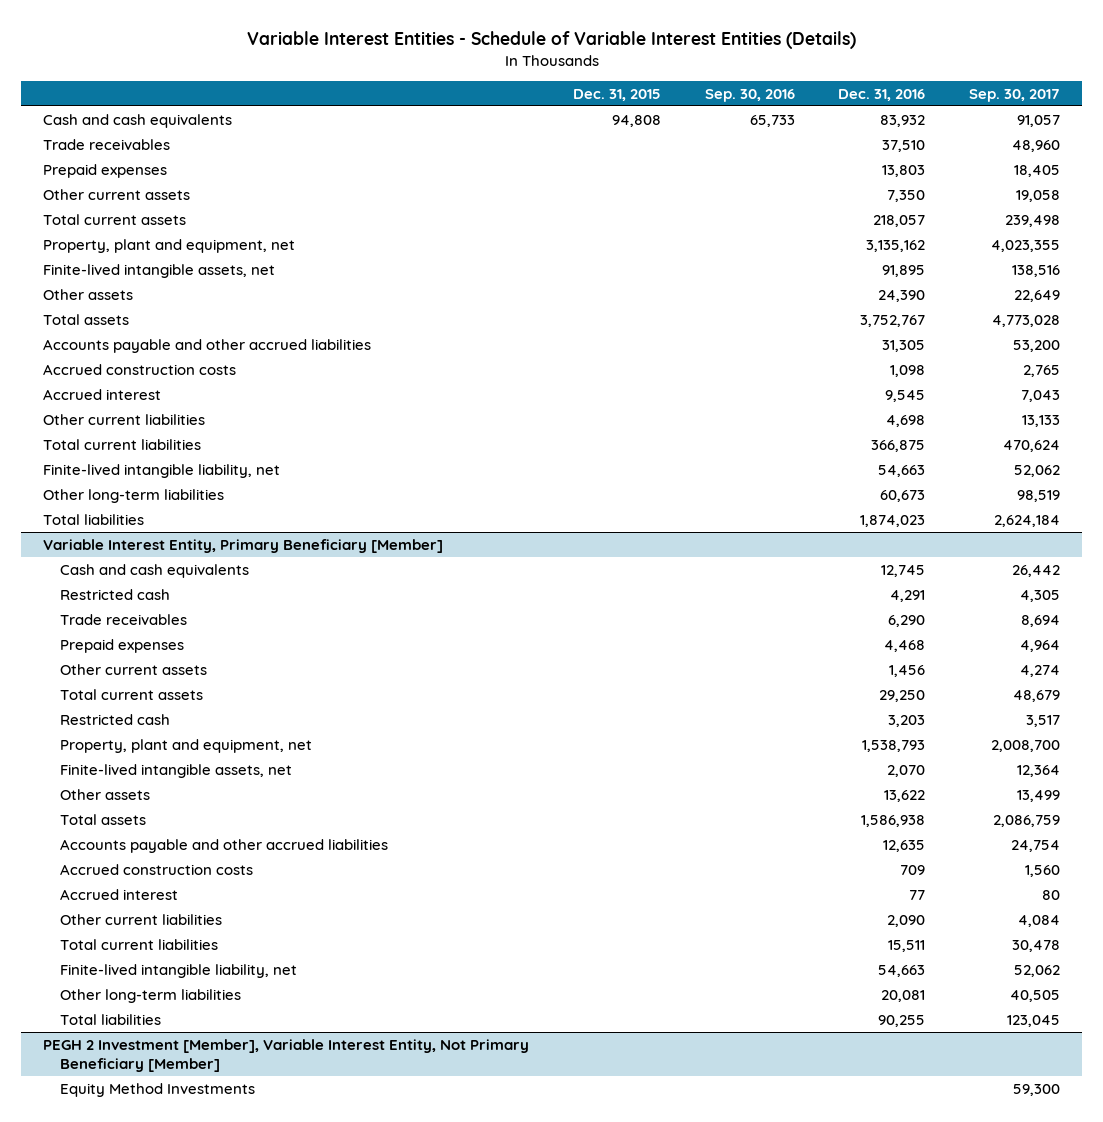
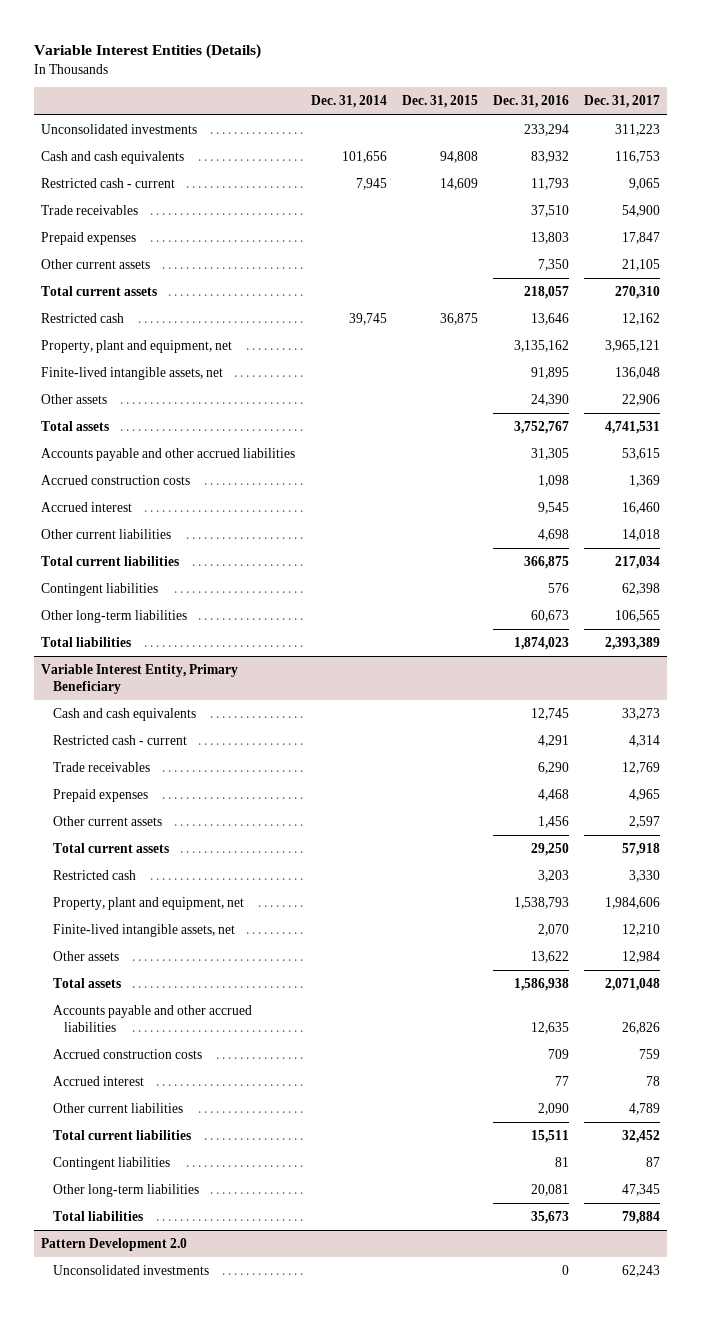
- Variable Interest Entities - Schedule of Variable Interest Entities (Details)
+ Variable Interest Entities (Details)
- | Dec. 31, 2015 | Sep. 30, 2016 | Dec. 31, 2016 | Sep. 30, 2017
+ | Dec. 31, 2014 | Dec. 31, 2015 | Dec. 31, 2016 | Dec. 31, 2017
+ Unconsolidated investments | | | 233,294 | 311,223
+ Restricted cash - current | 7,945 | 14,609 | 11,793 | 9,065
+ Restricted cash | 39,745 | 36,875 | 13,646 | 12,162
- Finite-lived intangible liability, net | | | 54,663 | 52,062
+ Contingent liabilities | | | 576 | 62,398
- Variable Interest Entity, Primary Beneficiary [Member]
+ Variable Interest Entity, Primary Beneficiary
- Restricted cash | | | 4,291 | 4,305
+ Restricted cash - current | | | 4,291 | 4,314
- Finite-lived intangible liability, net | | | 54,663 | 52,062
+ Contingent liabilities | | | 81 | 87
- Total liabilities | | | 90,255 | 123,045
- PEGH 2 Investment [Member], Variable Interest Entity, Not Primary Beneficiary [Member]
- Equity Method Investments | | | | 59,300
+ Total liabilities | | | 35,673 | 79,884
+ Pattern Development 2.0
+ Unconsolidated investments | | | 0 | 62,243

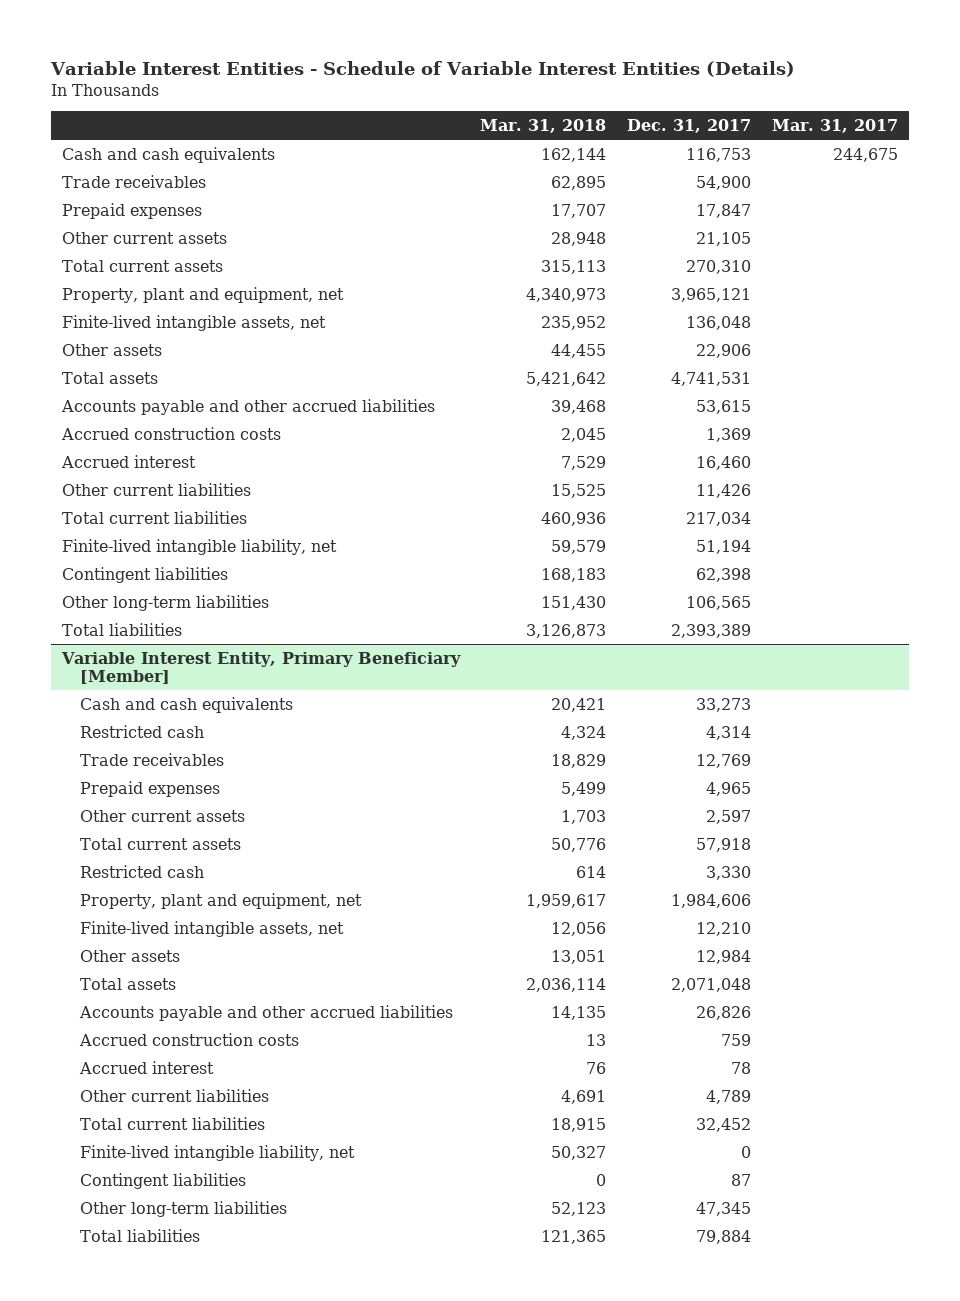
- Variable Interest Entities (Details)
+ Variable Interest Entities - Schedule of Variable Interest Entities (Details)
- | Dec. 31, 2014 | Dec. 31, 2015 | Dec. 31, 2016 | Dec. 31, 2017
+ | Mar. 31, 2018 | Dec. 31, 2017 | Mar. 31, 2017
- Unconsolidated investments | | | 233,294 | 311,223
- Restricted cash - current | 7,945 | 14,609 | 11,793 | 9,065
- Restricted cash | 39,745 | 36,875 | 13,646 | 12,162
- Other current liabilities | | | 4,698 | 14,018
+ Other current liabilities | 15,525 | 11,426 |
+ Finite-lived intangible liability, net | 59,579 | 51,194 |
- Variable Interest Entity, Primary Beneficiary
+ Variable Interest Entity, Primary Beneficiary [Member]
- Restricted cash - current | | | 4,291 | 4,314
+ Restricted cash | 4,324 | 4,314 |
+ Finite-lived intangible liability, net | 50,327 | 0 |
- Pattern Development 2.0
- Unconsolidated investments | | | 0 | 62,243

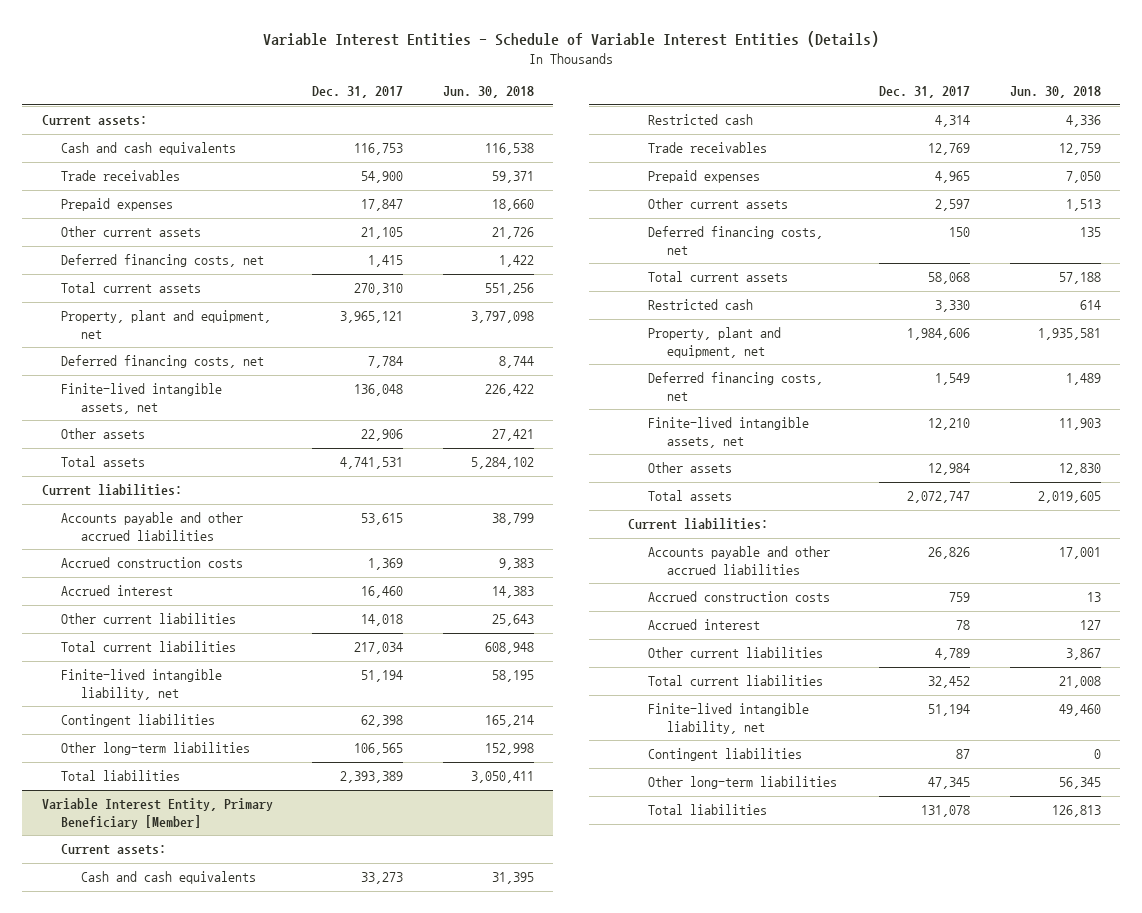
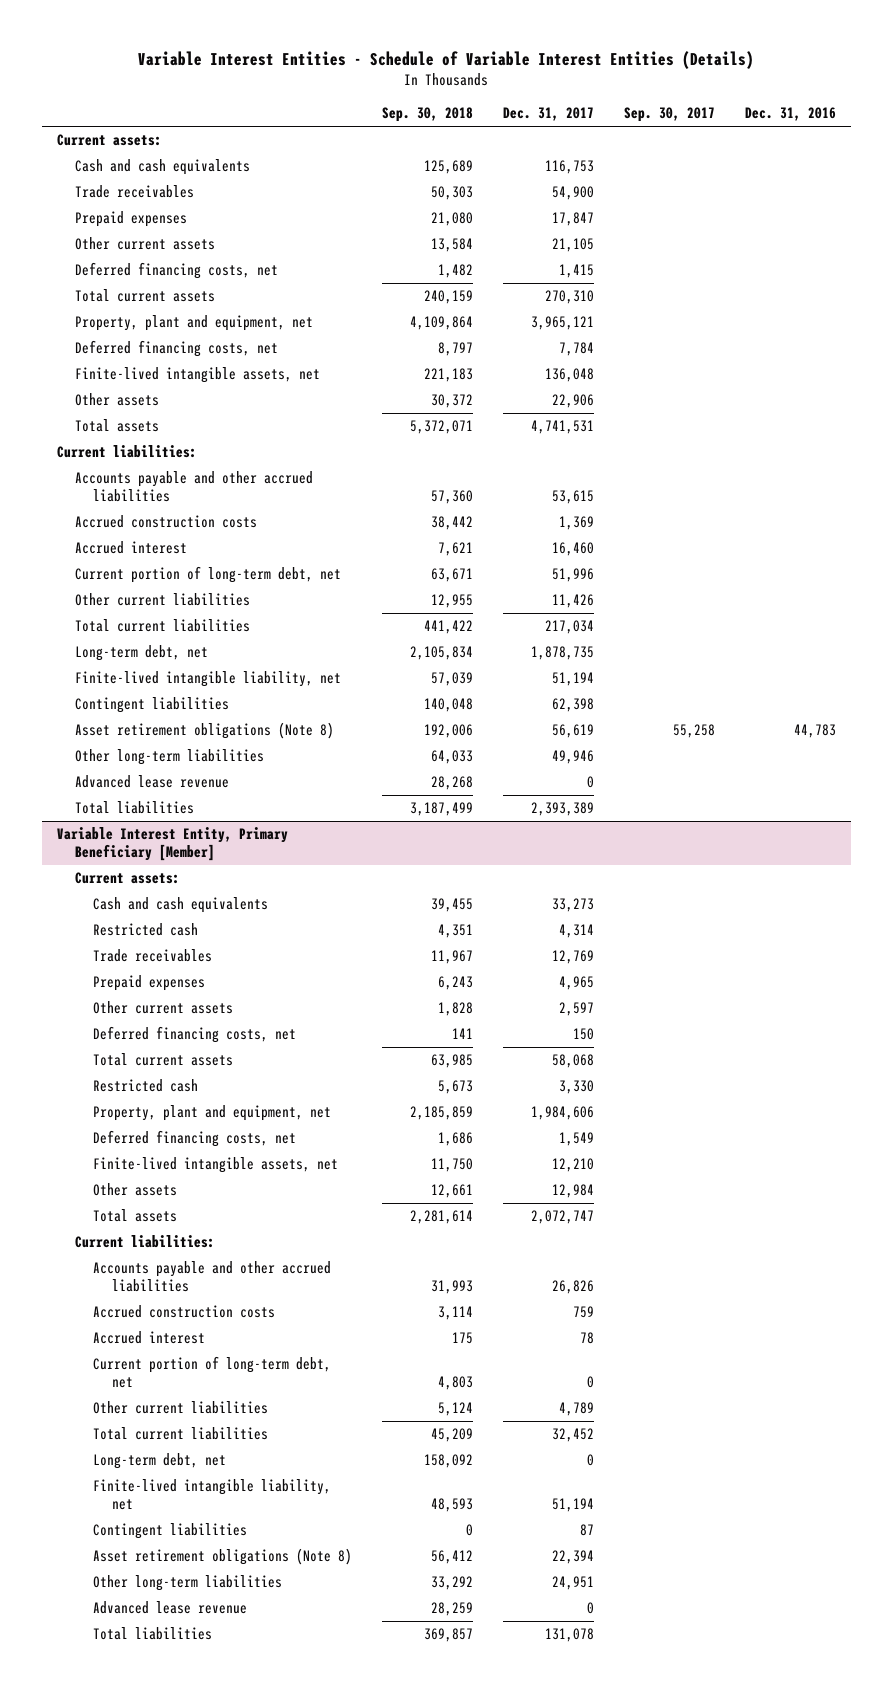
- | Dec. 31, 2017 | Jun. 30, 2018
+ | Sep. 30, 2018 | Dec. 31, 2017 | Sep. 30, 2017 | Dec. 31, 2016
- Other current liabilities | 14,018 | 25,643
+ Current portion of long-term debt, net | 63,671 | 51,996 | |
+ Other current liabilities | 12,955 | 11,426 | |
+ Long-term debt, net | 2,105,834 | 1,878,735 | |
- Other long-term liabilities | 106,565 | 152,998
+ Asset retirement obligations (Note 8) | 192,006 | 56,619 | 55,258 | 44,783
+ Other long-term liabilities | 64,033 | 49,946 | |
+ Advanced lease revenue | 28,268 | 0 | |
@ Variable Interest Entity, Primary Beneficiary [Member]
+ Current portion of long-term debt, net | 4,803 | 0 | |
+ Long-term debt, net | 158,092 | 0 | |
- Other long-term liabilities | 47,345 | 56,345
+ Asset retirement obligations (Note 8) | 56,412 | 22,394 | |
+ Other long-term liabilities | 33,292 | 24,951 | |
+ Advanced lease revenue | 28,259 | 0 | |

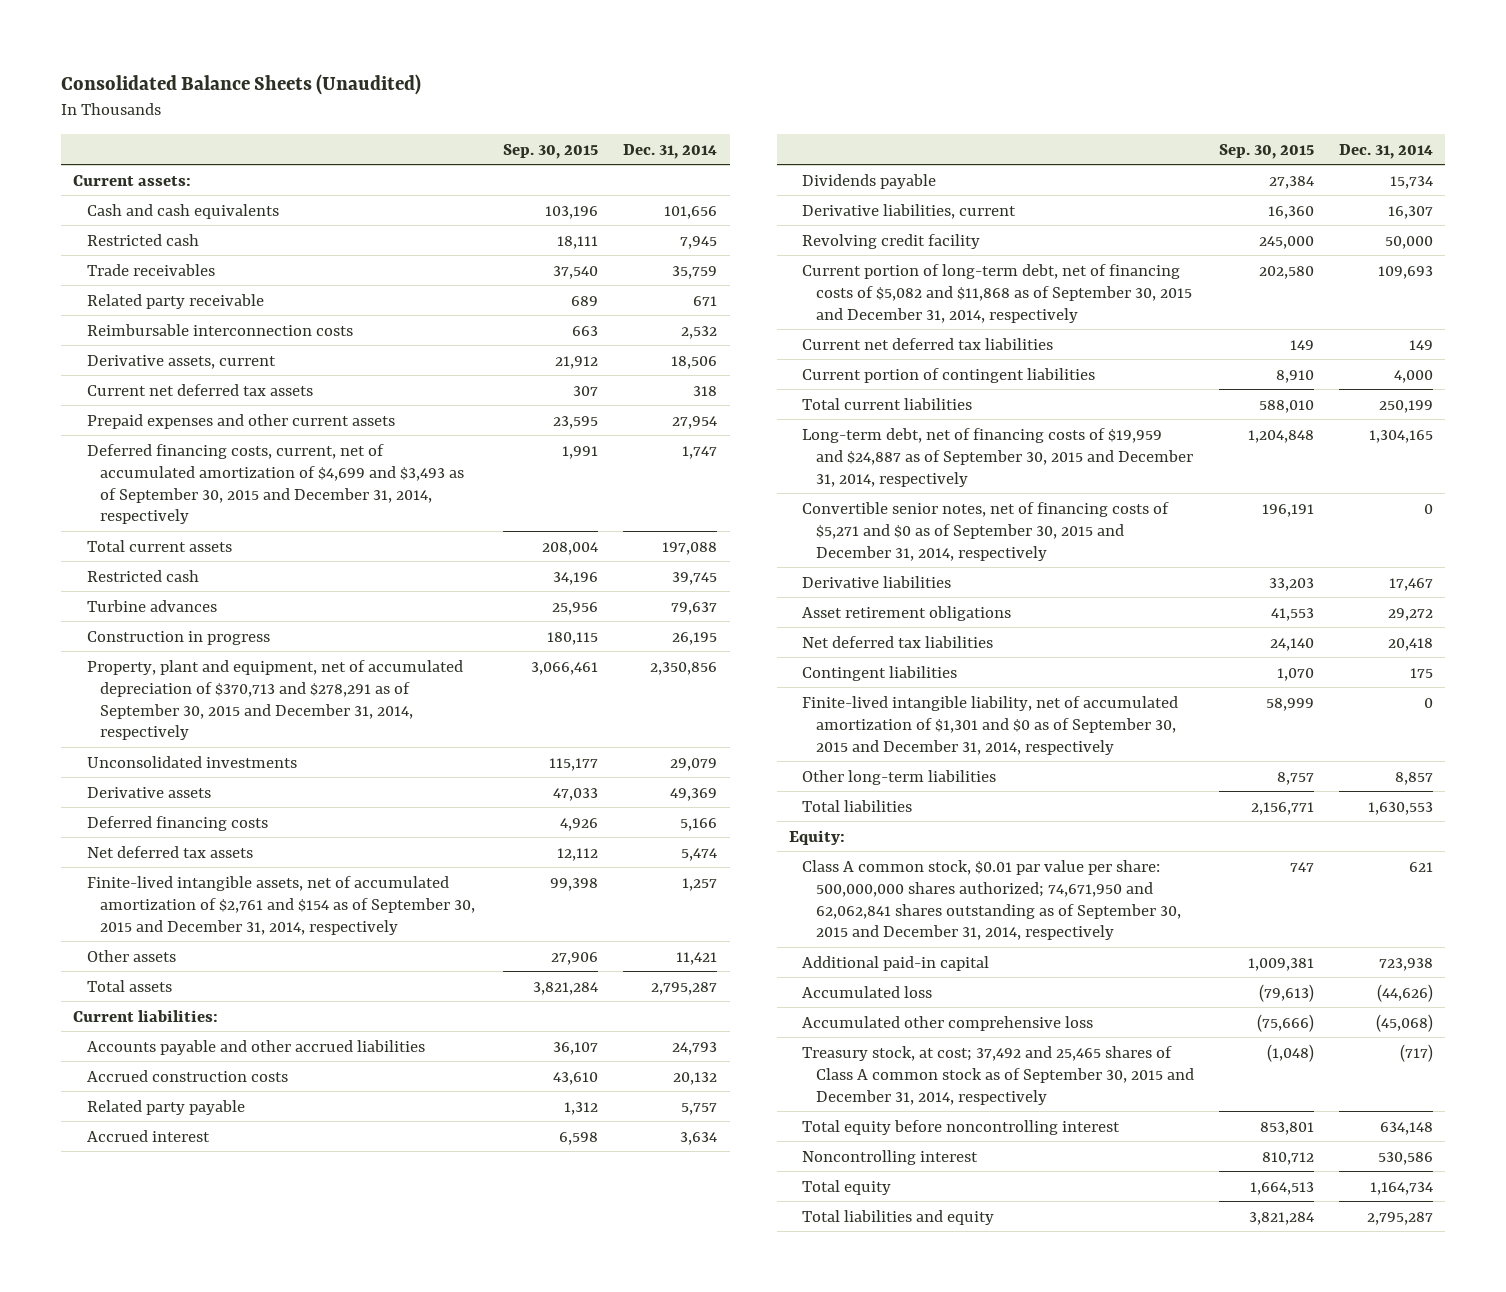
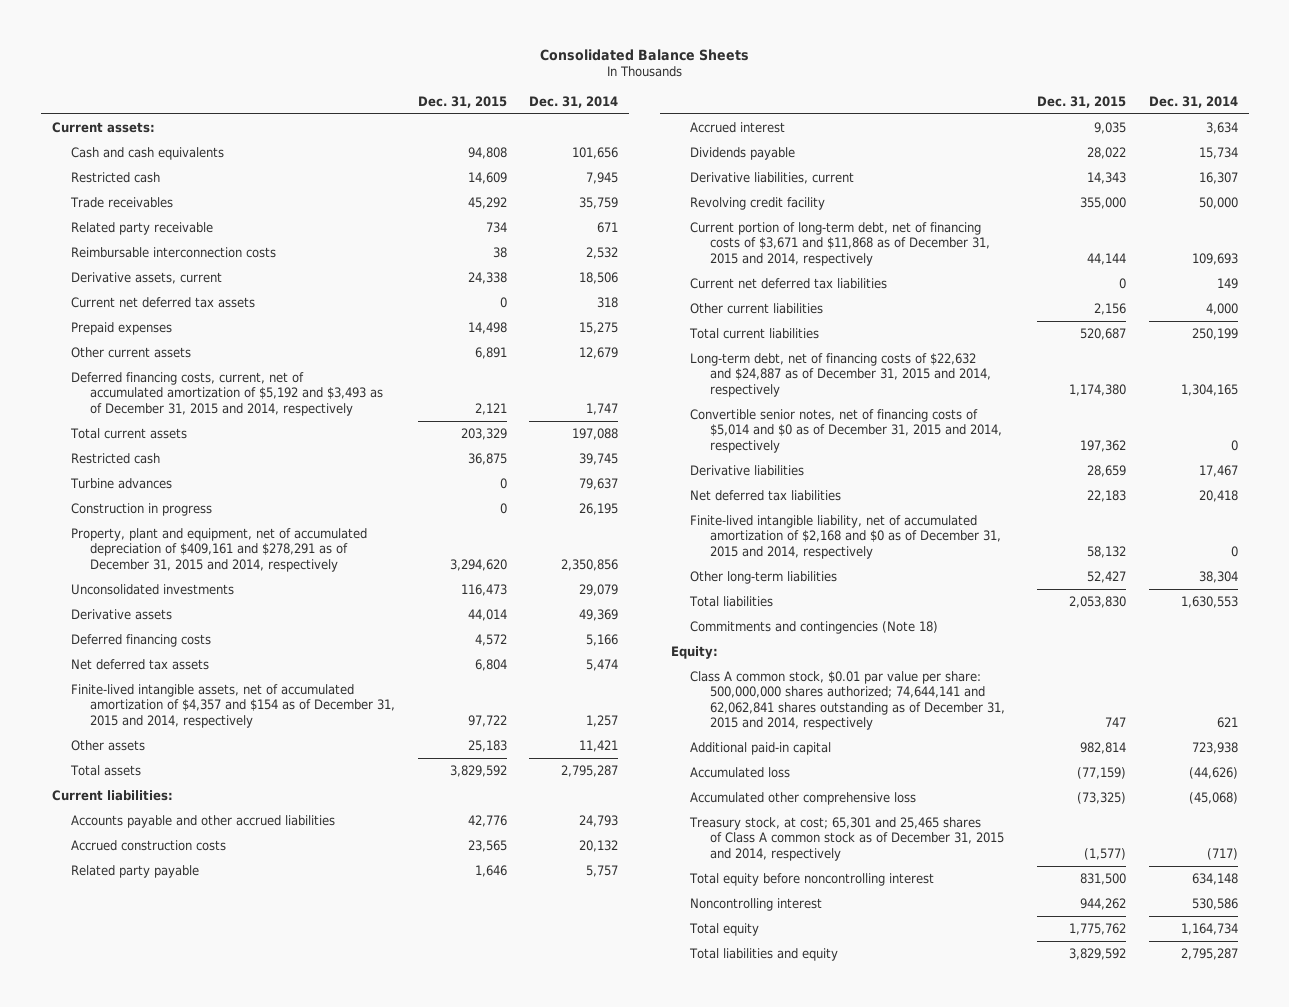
- Consolidated Balance Sheets (Unaudited)
+ Consolidated Balance Sheets
- | Sep. 30, 2015 | Dec. 31, 2014
+ | Dec. 31, 2015 | Dec. 31, 2014
- Prepaid expenses and other current assets | 23,595 | 27,954
- Deferred financing costs, current, net of accumulated amortization of $4,699 and $3,493 as of September 30, 2015 and December 31, 2014, respectively | 1,991 | 1,747
+ Prepaid expenses | 14,498 | 15,275
+ Other current assets | 6,891 | 12,679
+ Deferred financing costs, current, net of accumulated amortization of $5,192 and $3,493 as of December 31, 2015 and 2014, respectively | 2,121 | 1,747
- Property, plant and equipment, net of accumulated depreciation of $370,713 and $278,291 as of September 30, 2015 and December 31, 2014, respectively | 3,066,461 | 2,350,856
+ Property, plant and equipment, net of accumulated depreciation of $409,161 and $278,291 as of December 31, 2015 and 2014, respectively | 3,294,620 | 2,350,856
- Finite-lived intangible assets, net of accumulated amortization of $2,761 and $154 as of September 30, 2015 and December 31, 2014, respectively | 99,398 | 1,257
+ Finite-lived intangible assets, net of accumulated amortization of $4,357 and $154 as of December 31, 2015 and 2014, respectively | 97,722 | 1,257
- Current portion of long-term debt, net of financing costs of $5,082 and $11,868 as of September 30, 2015 and December 31, 2014, respectively | 202,580 | 109,693
+ Current portion of long-term debt, net of financing costs of $3,671 and $11,868 as of December 31, 2015 and 2014, respectively | 44,144 | 109,693
- Current portion of contingent liabilities | 8,910 | 4,000
+ Other current liabilities | 2,156 | 4,000
- Long-term debt, net of financing costs of $19,959 and $24,887 as of September 30, 2015 and December 31, 2014, respectively | 1,204,848 | 1,304,165
- Convertible senior notes, net of financing costs of $5,271 and $0 as of September 30, 2015 and December 31, 2014, respectively | 196,191 | 0
+ Long-term debt, net of financing costs of $22,632 and $24,887 as of December 31, 2015 and 2014, respectively | 1,174,380 | 1,304,165
+ Convertible senior notes, net of financing costs of $5,014 and $0 as of December 31, 2015 and 2014, respectively | 197,362 | 0
- Asset retirement obligations | 41,553 | 29,272
- Contingent liabilities | 1,070 | 175
- Finite-lived intangible liability, net of accumulated amortization of $1,301 and $0 as of September 30, 2015 and December 31, 2014, respectively | 58,999 | 0
- Other long-term liabilities | 8,757 | 8,857
+ Finite-lived intangible liability, net of accumulated amortization of $2,168 and $0 as of December 31, 2015 and 2014, respectively | 58,132 | 0
+ Other long-term liabilities | 52,427 | 38,304
+ Commitments and contingencies (Note 18)
- Class A common stock, $0.01 par value per share: 500,000,000 shares authorized; 74,671,950 and 62,062,841 shares outstanding as of September 30, 2015 and December 31, 2014, respectively | 747 | 621
+ Class A common stock, $0.01 par value per share: 500,000,000 shares authorized; 74,644,141 and 62,062,841 shares outstanding as of December 31, 2015 and 2014, respectively | 747 | 621
- Treasury stock, at cost; 37,492 and 25,465 shares of Class A common stock as of September 30, 2015 and December 31, 2014, respectively | (1,048) | (717)
+ Treasury stock, at cost; 65,301 and 25,465 shares of Class A common stock as of December 31, 2015 and 2014, respectively | (1,577) | (717)

